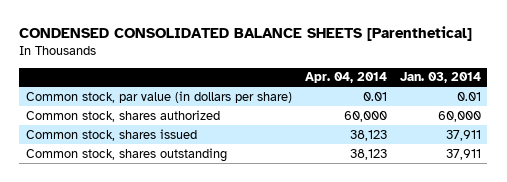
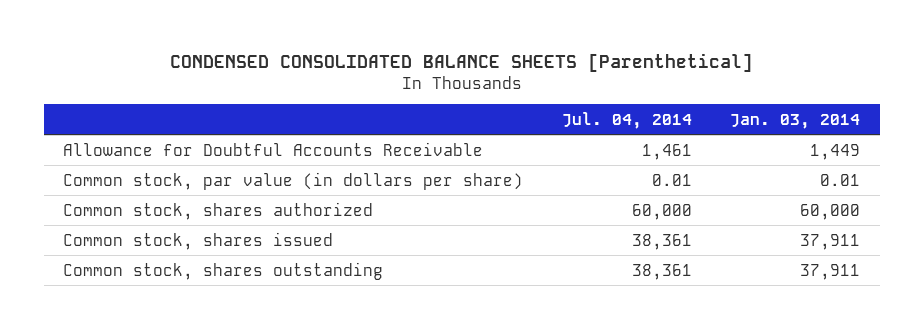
- | Apr. 04, 2014 | Jan. 03, 2014
+ | Jul. 04, 2014 | Jan. 03, 2014
+ Allowance for Doubtful Accounts Receivable | 1,461 | 1,449

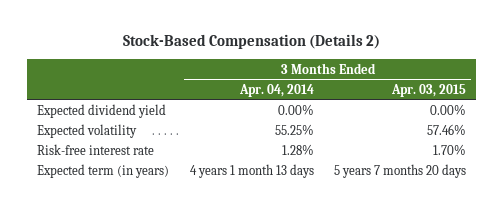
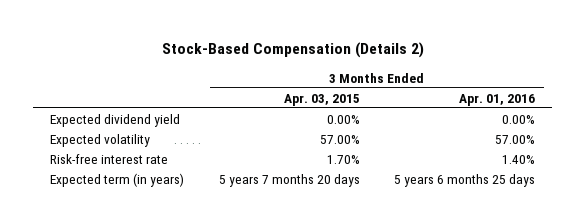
- | 3 Months Ended Apr. 04, 2014 | 3 Months Ended Apr. 03, 2015
+ | 3 Months Ended Apr. 03, 2015 | 3 Months Ended Apr. 01, 2016
- Expected volatility | 55.25% | 57.46%
+ Expected volatility | 57.00% | 57.00%

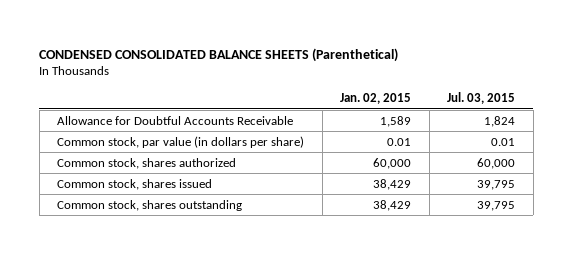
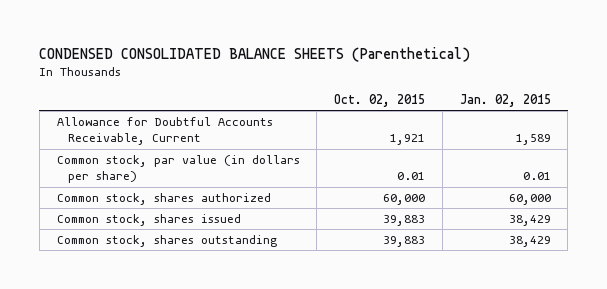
- | Jan. 02, 2015 | Jul. 03, 2015
+ | Oct. 02, 2015 | Jan. 02, 2015
- Allowance for Doubtful Accounts Receivable | 1,589 | 1,824
+ Allowance for Doubtful Accounts Receivable, Current | 1,921 | 1,589

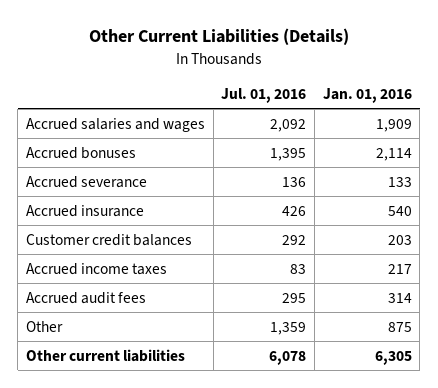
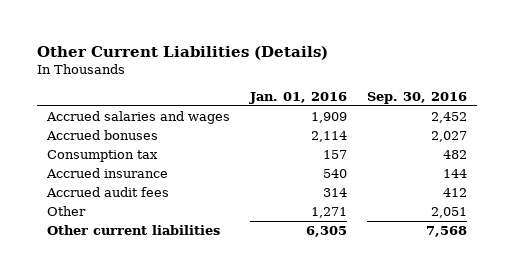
- | Jul. 01, 2016 | Jan. 01, 2016
+ | Jan. 01, 2016 | Sep. 30, 2016
- Accrued severance | 136 | 133
+ Consumption tax | 157 | 482
- Customer credit balances | 292 | 203
- Accrued income taxes | 83 | 217
- Other | 1,359 | 875
+ Other | 1,271 | 2,051

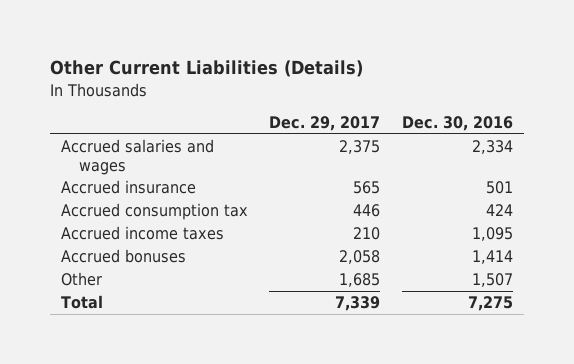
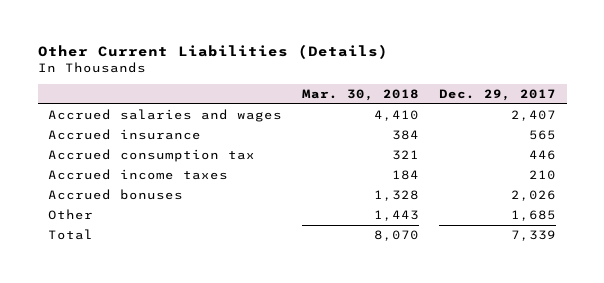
- | Dec. 29, 2017 | Dec. 30, 2016
+ | Mar. 30, 2018 | Dec. 29, 2017
- Accrued salaries and wages | 2,375 | 2,334
+ Accrued salaries and wages | 4,410 | 2,407
- Accrued bonuses | 2,058 | 1,414
+ Accrued bonuses | 1,328 | 2,026

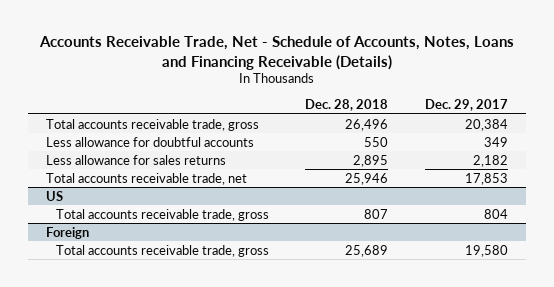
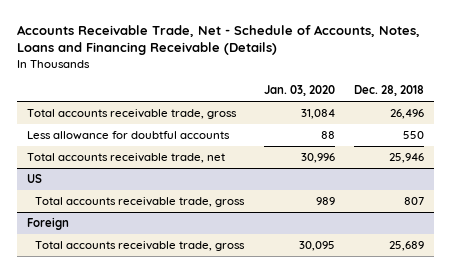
- | Dec. 28, 2018 | Dec. 29, 2017
+ | Jan. 03, 2020 | Dec. 28, 2018
- Less allowance for sales returns | 2,895 | 2,182

